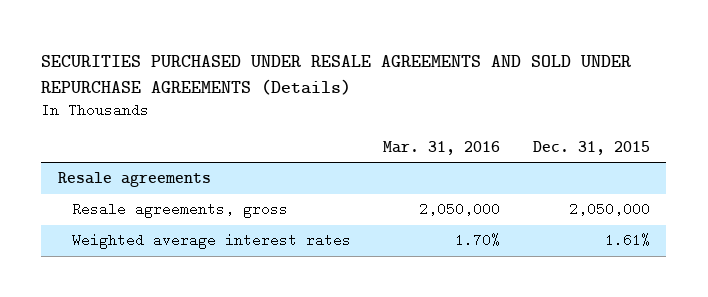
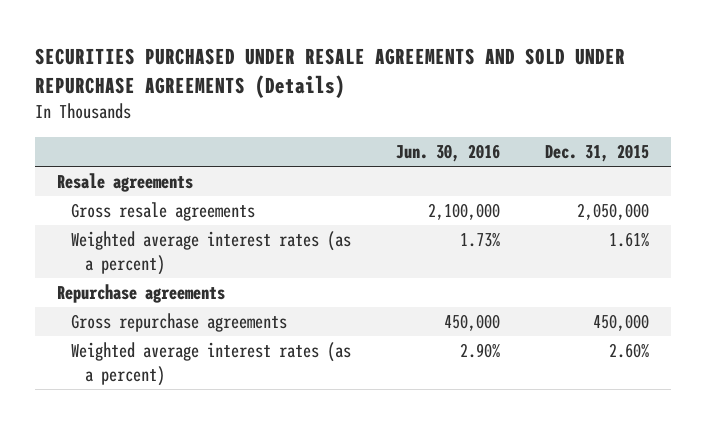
- | Mar. 31, 2016 | Dec. 31, 2015
+ | Jun. 30, 2016 | Dec. 31, 2015
- Resale agreements, gross | 2,050,000 | 2,050,000
- Weighted average interest rates | 1.70% | 1.61%
+ Gross resale agreements | 2,100,000 | 2,050,000
+ Weighted average interest rates (as a percent) | 1.73% | 1.61%
+ Repurchase agreements
+ Gross repurchase agreements | 450,000 | 450,000
+ Weighted average interest rates (as a percent) | 2.90% | 2.60%

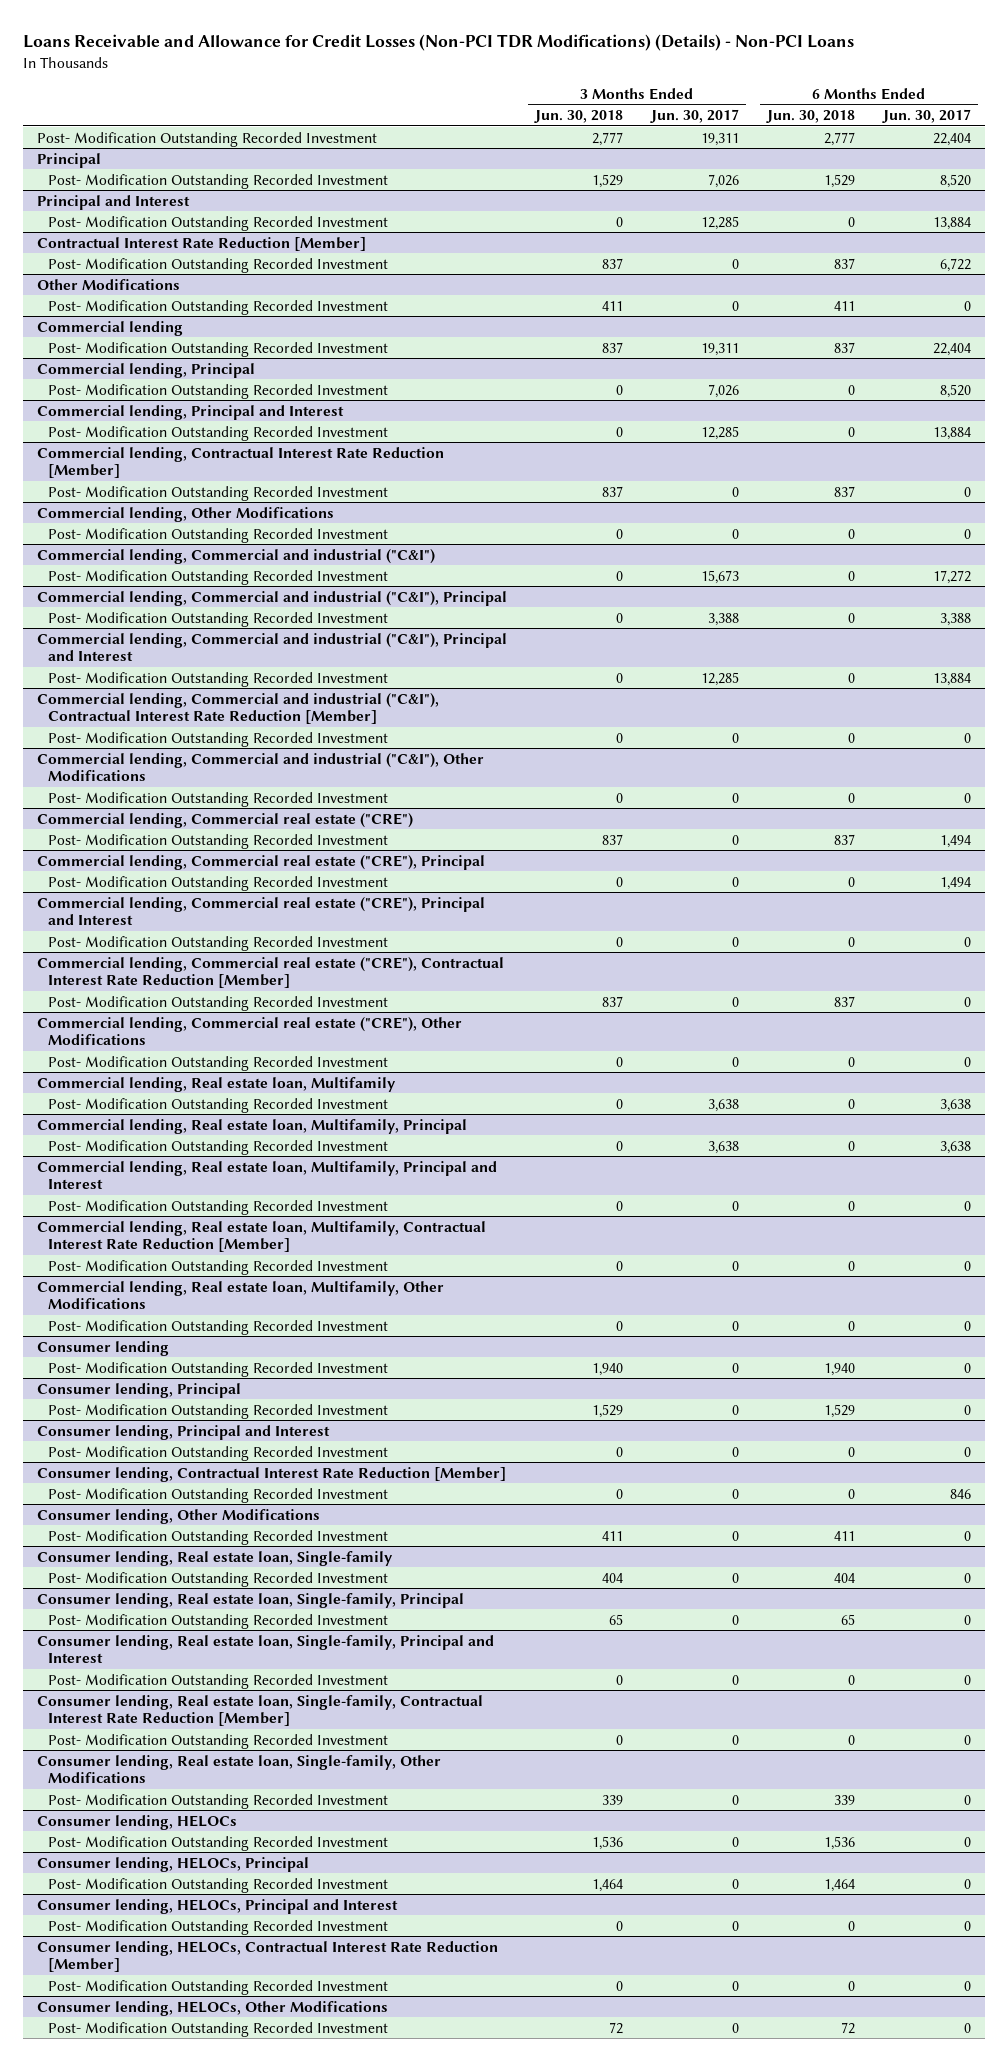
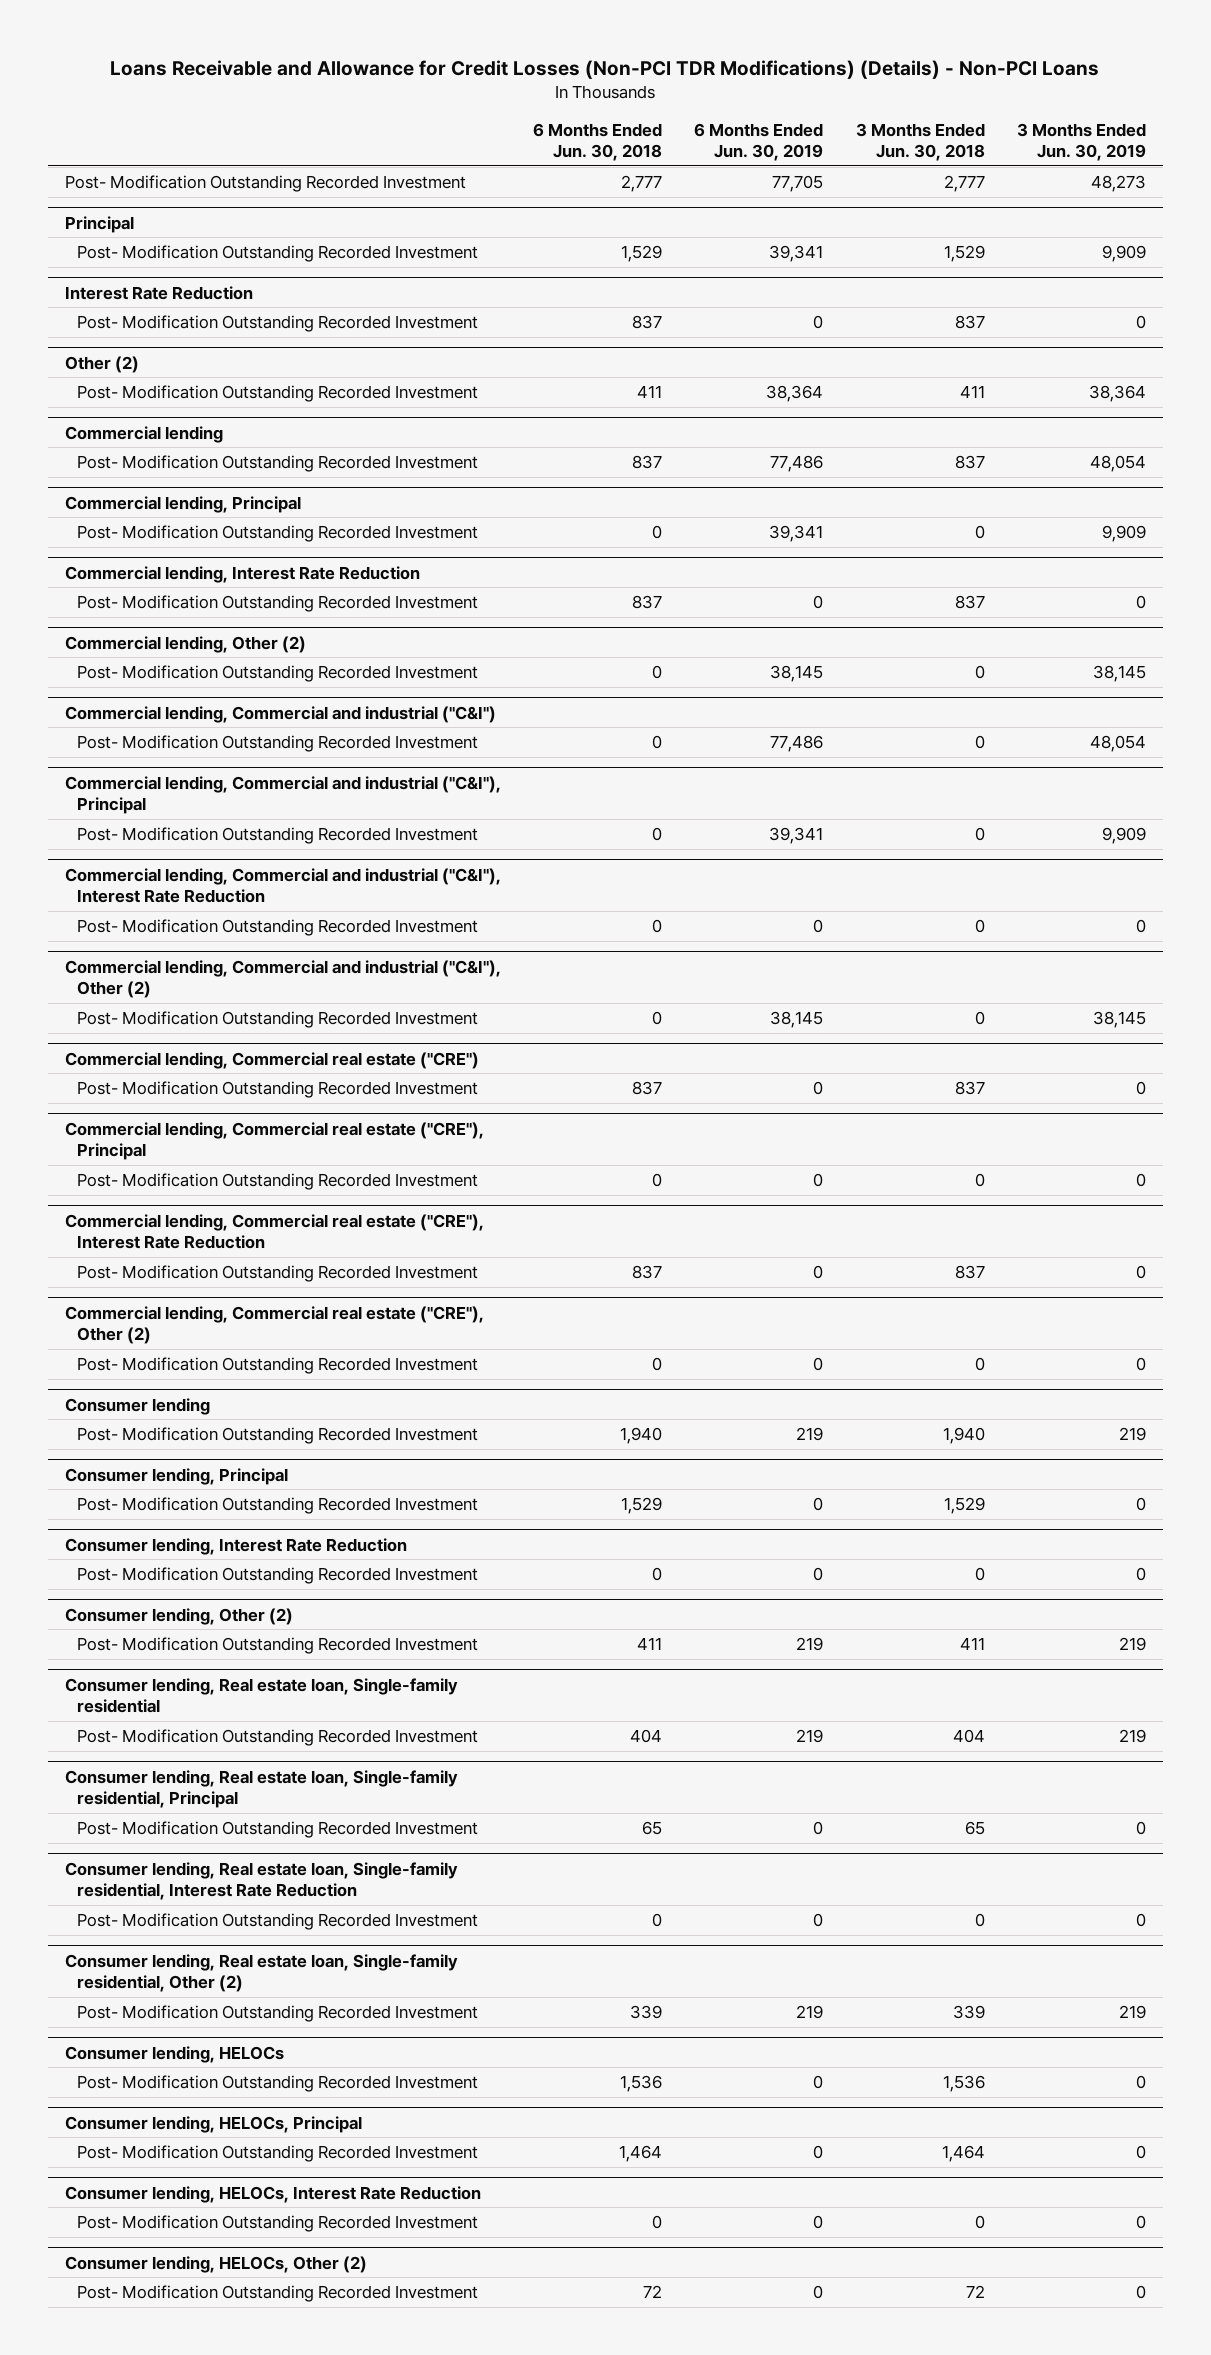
- | 3 Months Ended Jun. 30, 2018 | 3 Months Ended Jun. 30, 2017 | 6 Months Ended Jun. 30, 2018 | 6 Months Ended Jun. 30, 2017
+ | 6 Months Ended Jun. 30, 2018 | 6 Months Ended Jun. 30, 2019 | 3 Months Ended Jun. 30, 2018 | 3 Months Ended Jun. 30, 2019
- Principal and Interest
- Post- Modification Outstanding Recorded Investment | 0 | 12,285 | 0 | 13,884
- Contractual Interest Rate Reduction [Member]
+ Interest Rate Reduction
- Other Modifications
+ Other (2)
- Commercial lending, Principal and Interest
- Post- Modification Outstanding Recorded Investment | 0 | 12,285 | 0 | 13,884
- Commercial lending, Contractual Interest Rate Reduction [Member]
+ Commercial lending, Interest Rate Reduction
- Commercial lending, Other Modifications
+ Commercial lending, Other (2)
- Commercial lending, Commercial and industrial ("C&I"), Principal and Interest
- Post- Modification Outstanding Recorded Investment | 0 | 12,285 | 0 | 13,884
- Commercial lending, Commercial and industrial ("C&I"), Contractual Interest Rate Reduction [Member]
+ Commercial lending, Commercial and industrial ("C&I"), Interest Rate Reduction
- Commercial lending, Commercial and industrial ("C&I"), Other Modifications
+ Commercial lending, Commercial and industrial ("C&I"), Other (2)
- Commercial lending, Commercial real estate ("CRE"), Principal and Interest
- Post- Modification Outstanding Recorded Investment | 0 | 0 | 0 | 0
- Commercial lending, Commercial real estate ("CRE"), Contractual Interest Rate Reduction [Member]
+ Commercial lending, Commercial real estate ("CRE"), Interest Rate Reduction
- Commercial lending, Commercial real estate ("CRE"), Other Modifications
- Post- Modification Outstanding Recorded Investment | 0 | 0 | 0 | 0
- Commercial lending, Real estate loan, Multifamily
- Post- Modification Outstanding Recorded Investment | 0 | 3,638 | 0 | 3,638
- Commercial lending, Real estate loan, Multifamily, Principal
- Post- Modification Outstanding Recorded Investment | 0 | 3,638 | 0 | 3,638
- Commercial lending, Real estate loan, Multifamily, Principal and Interest
- Post- Modification Outstanding Recorded Investment | 0 | 0 | 0 | 0
- Commercial lending, Real estate loan, Multifamily, Contractual Interest Rate Reduction [Member]
- Post- Modification Outstanding Recorded Investment | 0 | 0 | 0 | 0
- Commercial lending, Real estate loan, Multifamily, Other Modifications
+ Commercial lending, Commercial real estate ("CRE"), Other (2)
- Consumer lending, Principal and Interest
- Post- Modification Outstanding Recorded Investment | 0 | 0 | 0 | 0
- Consumer lending, Contractual Interest Rate Reduction [Member]
+ Consumer lending, Interest Rate Reduction
- Consumer lending, Other Modifications
+ Consumer lending, Other (2)
- Consumer lending, Real estate loan, Single-family
+ Consumer lending, Real estate loan, Single-family residential
- Consumer lending, Real estate loan, Single-family, Principal
+ Consumer lending, Real estate loan, Single-family residential, Principal
- Consumer lending, Real estate loan, Single-family, Principal and Interest
- Post- Modification Outstanding Recorded Investment | 0 | 0 | 0 | 0
- Consumer lending, Real estate loan, Single-family, Contractual Interest Rate Reduction [Member]
+ Consumer lending, Real estate loan, Single-family residential, Interest Rate Reduction
- Consumer lending, Real estate loan, Single-family, Other Modifications
+ Consumer lending, Real estate loan, Single-family residential, Other (2)
- Consumer lending, HELOCs, Principal and Interest
- Post- Modification Outstanding Recorded Investment | 0 | 0 | 0 | 0
- Consumer lending, HELOCs, Contractual Interest Rate Reduction [Member]
+ Consumer lending, HELOCs, Interest Rate Reduction
- Consumer lending, HELOCs, Other Modifications
+ Consumer lending, HELOCs, Other (2)

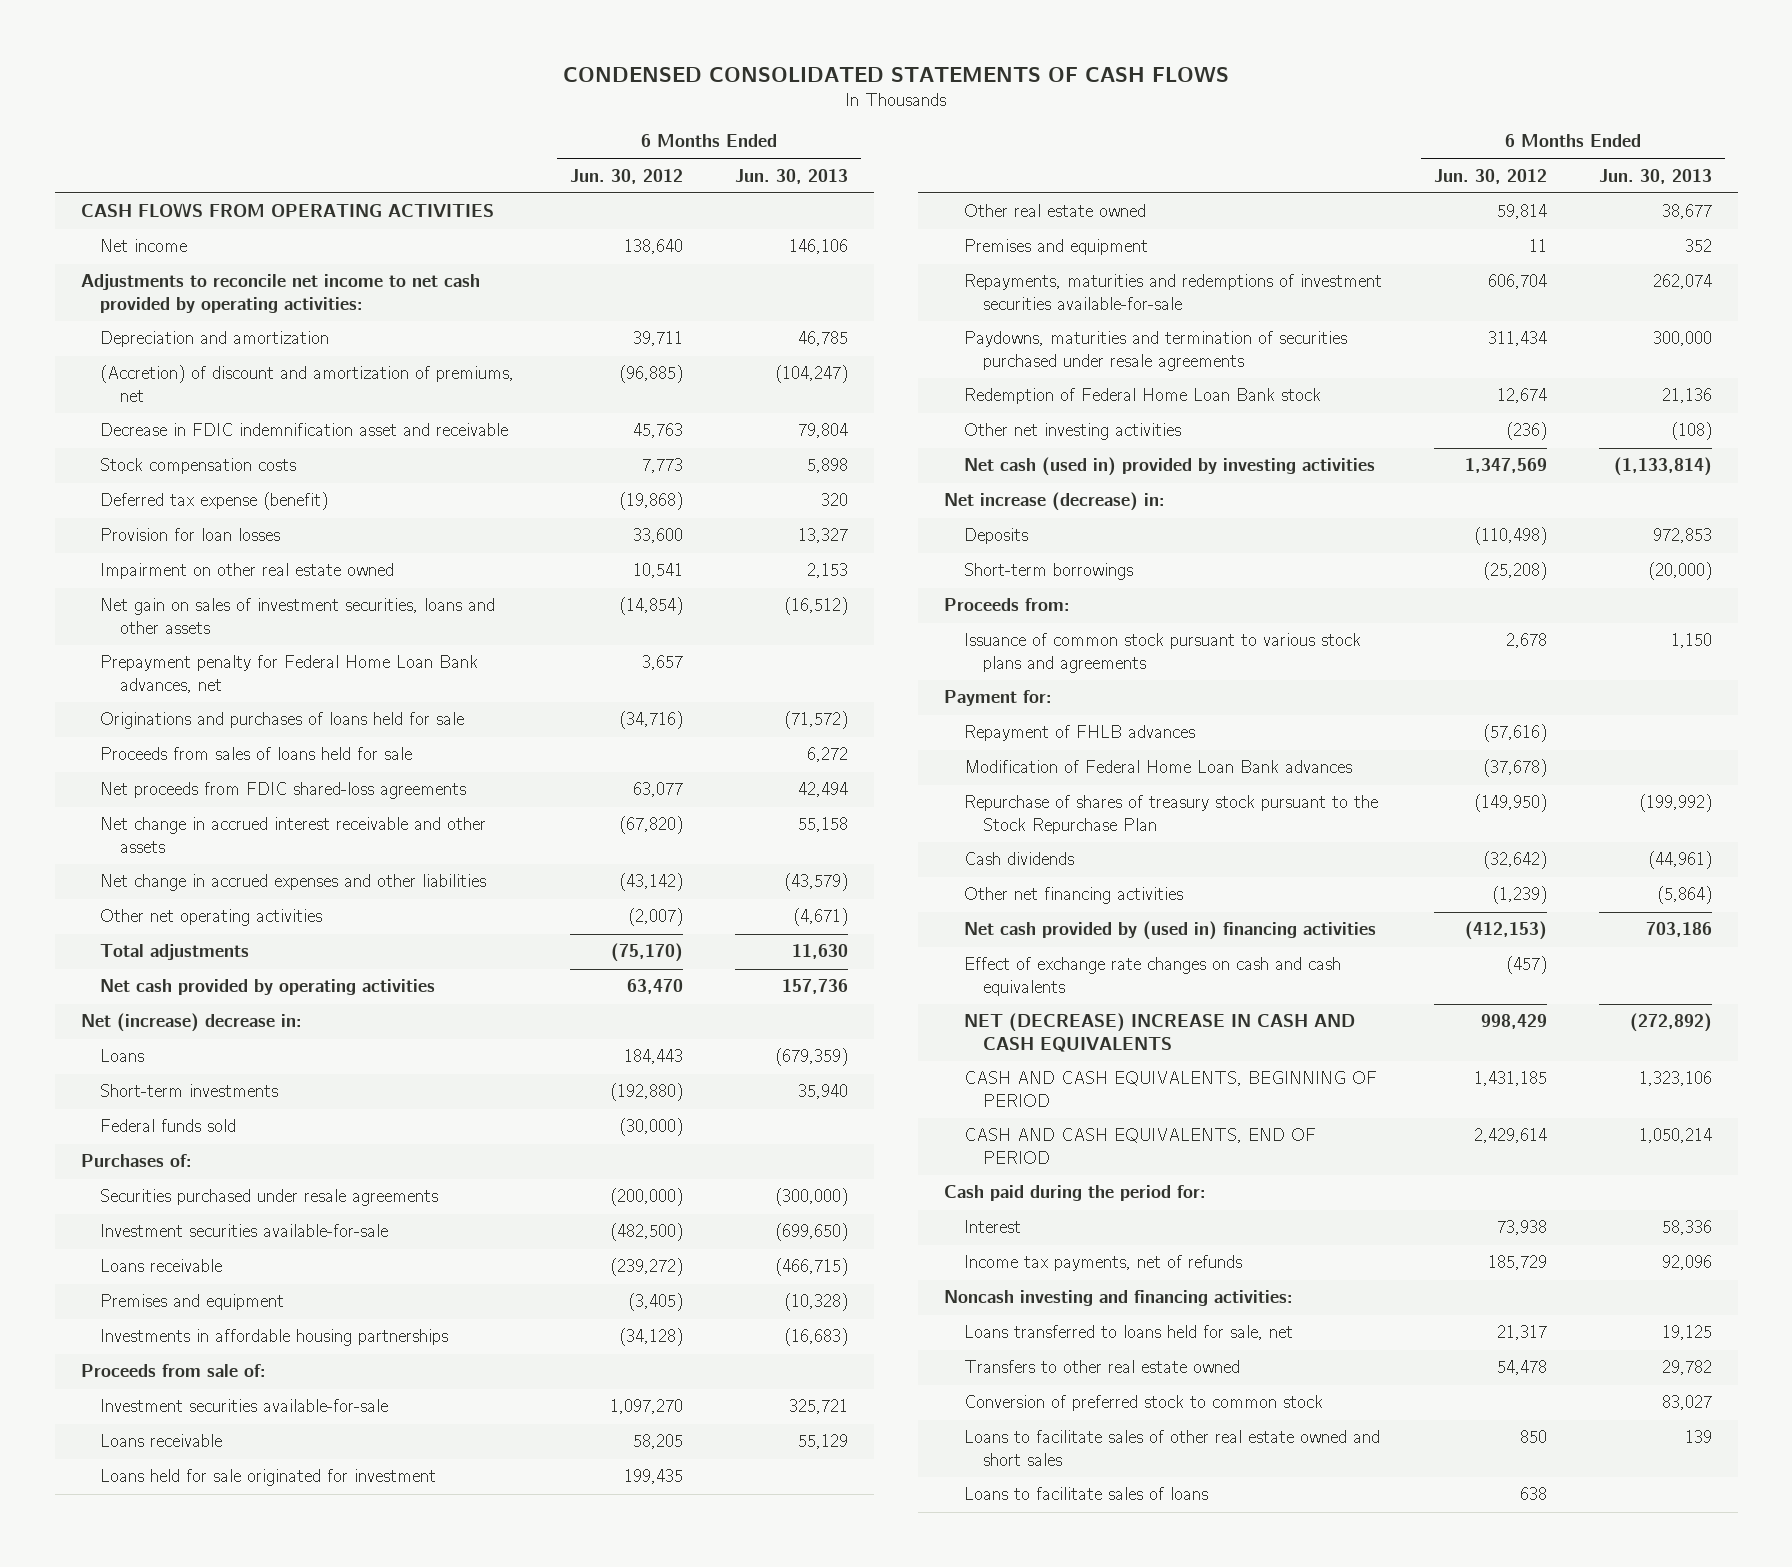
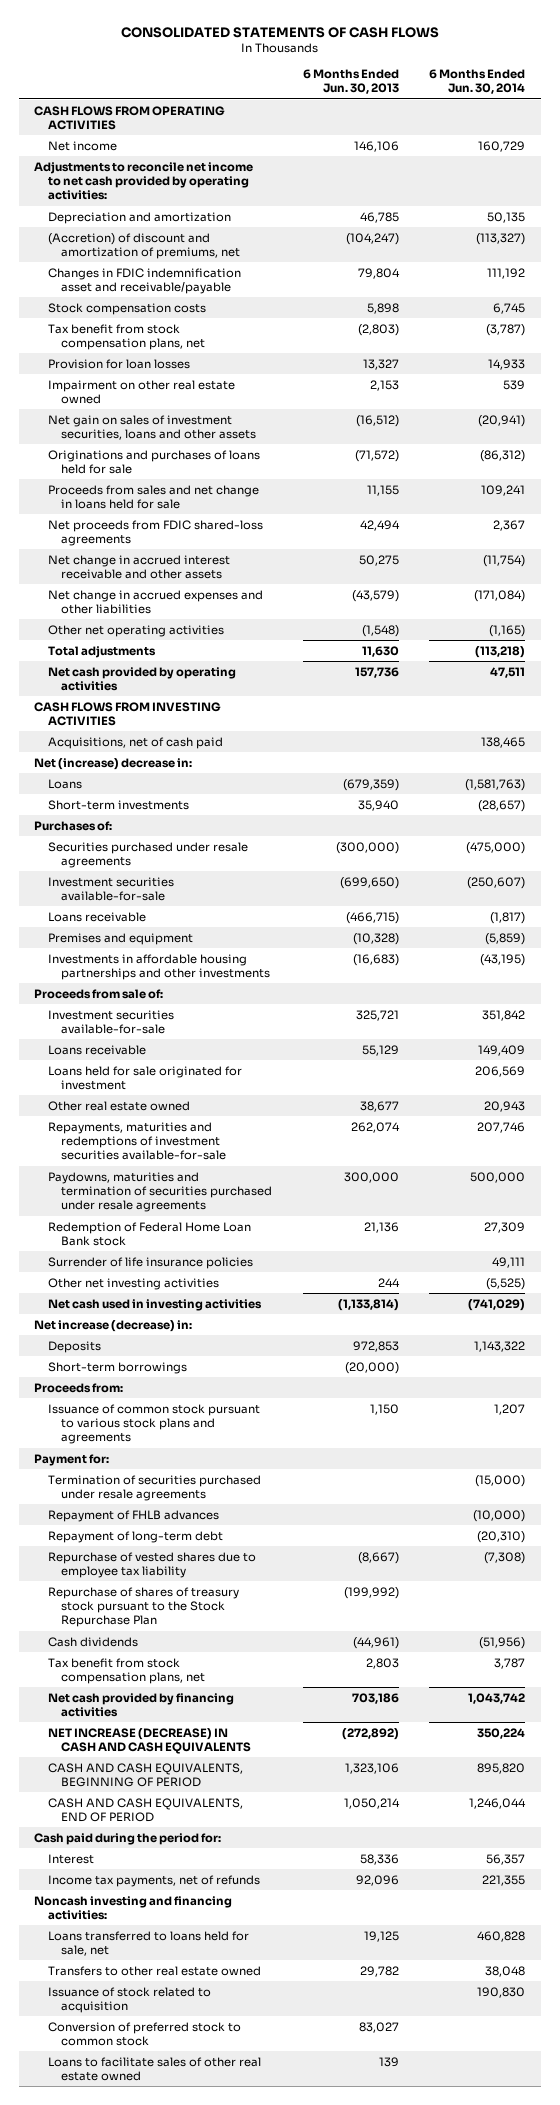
- CONDENSED CONSOLIDATED STATEMENTS OF CASH FLOWS
+ CONSOLIDATED STATEMENTS OF CASH FLOWS
- | 6 Months Ended Jun. 30, 2012 | 6 Months Ended Jun. 30, 2013
+ | 6 Months Ended Jun. 30, 2013 | 6 Months Ended Jun. 30, 2014
- Decrease in FDIC indemnification asset and receivable | 45,763 | 79,804
+ Changes in FDIC indemnification asset and receivable/payable | 79,804 | 111,192
- Deferred tax expense (benefit) | (19,868) | 320
+ Tax benefit from stock compensation plans, net | (2,803) | (3,787)
- Prepayment penalty for Federal Home Loan Bank advances, net | 3,657 |
- Proceeds from sales of loans held for sale | | 6,272
+ Proceeds from sales and net change in loans held for sale | 11,155 | 109,241
- Net change in accrued interest receivable and other assets | (67,820) | 55,158
+ Net change in accrued interest receivable and other assets | 50,275 | (11,754)
- Other net operating activities | (2,007) | (4,671)
+ Other net operating activities | (1,548) | (1,165)
+ CASH FLOWS FROM INVESTING ACTIVITIES
+ Acquisitions, net of cash paid | | 138,465
- Federal funds sold | (30,000) |
- Investments in affordable housing partnerships | (34,128) | (16,683)
+ Investments in affordable housing partnerships and other investments | (16,683) | (43,195)
- Premises and equipment | 11 | 352
- Other net investing activities | (236) | (108)
- Net cash (used in) provided by investing activities | 1,347,569 | (1,133,814)
+ Surrender of life insurance policies | | 49,111
+ Other net investing activities | 244 | (5,525)
+ Net cash used in investing activities | (1,133,814) | (741,029)
+ Termination of securities purchased under resale agreements | | (15,000)
- Modification of Federal Home Loan Bank advances | (37,678) |
+ Repayment of long-term debt | | (20,310)
+ Repurchase of vested shares due to employee tax liability | (8,667) | (7,308)
- Other net financing activities | (1,239) | (5,864)
- Net cash provided by (used in) financing activities | (412,153) | 703,186
- Effect of exchange rate changes on cash and cash equivalents | (457) |
- NET (DECREASE) INCREASE IN CASH AND CASH EQUIVALENTS | 998,429 | (272,892)
+ Tax benefit from stock compensation plans, net | 2,803 | 3,787
+ Net cash provided by financing activities | 703,186 | 1,043,742
+ NET INCREASE (DECREASE) IN CASH AND CASH EQUIVALENTS | (272,892) | 350,224
+ Issuance of stock related to acquisition | | 190,830
- Loans to facilitate sales of other real estate owned and short sales | 850 | 139
- Loans to facilitate sales of loans | 638 |
+ Loans to facilitate sales of other real estate owned | 139 |

